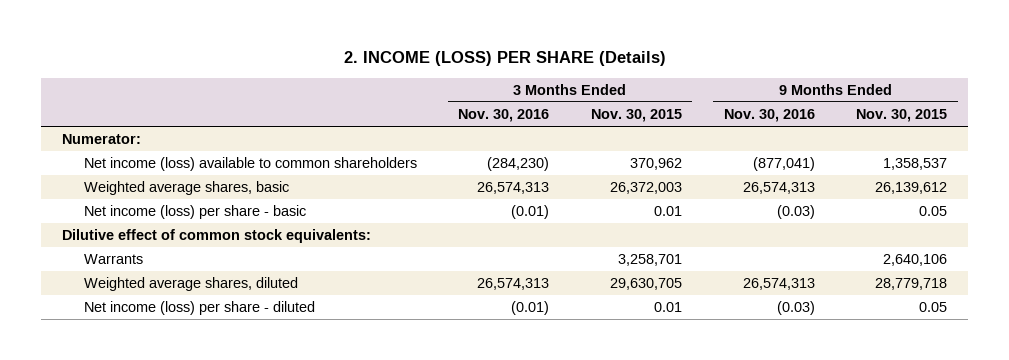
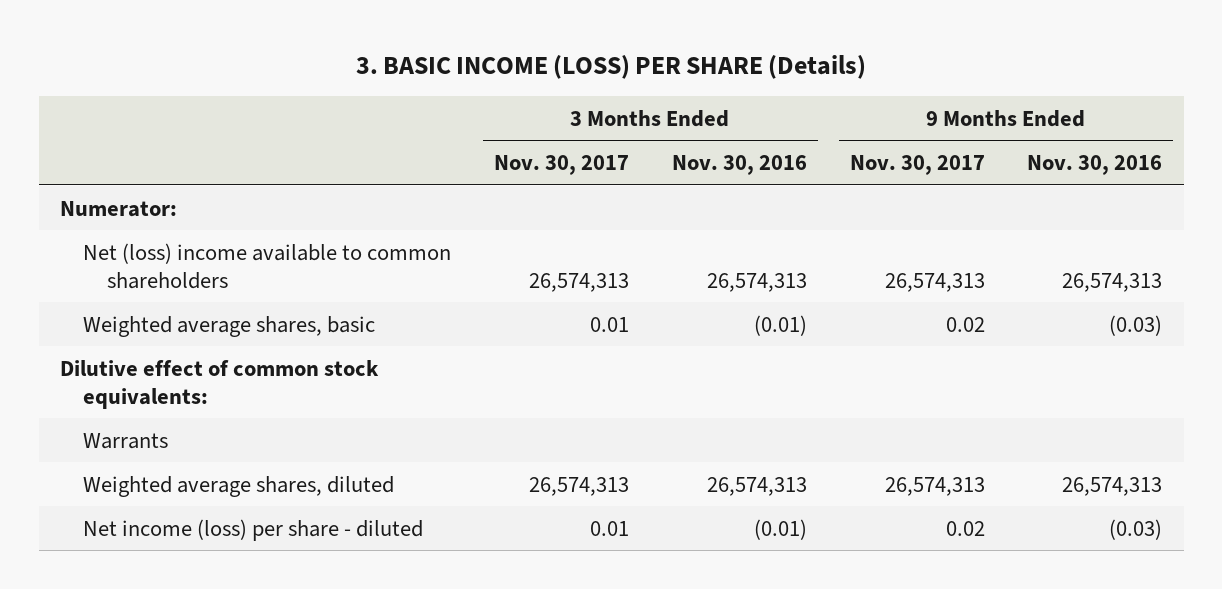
- 2. INCOME (LOSS) PER SHARE (Details)
+ 3. BASIC INCOME (LOSS) PER SHARE (Details)
- | 3 Months Ended Nov. 30, 2016 | 3 Months Ended Nov. 30, 2015 | 9 Months Ended Nov. 30, 2016 | 9 Months Ended Nov. 30, 2015
+ | 3 Months Ended Nov. 30, 2017 | 3 Months Ended Nov. 30, 2016 | 9 Months Ended Nov. 30, 2017 | 9 Months Ended Nov. 30, 2016
- Net income (loss) available to common shareholders | (284,230) | 370,962 | (877,041) | 1,358,537
- Weighted average shares, basic | 26,574,313 | 26,372,003 | 26,574,313 | 26,139,612
- Net income (loss) per share - basic | (0.01) | 0.01 | (0.03) | 0.05
+ Net (loss) income available to common shareholders | 26,574,313 | 26,574,313 | 26,574,313 | 26,574,313
+ Weighted average shares, basic | 0.01 | (0.01) | 0.02 | (0.03)

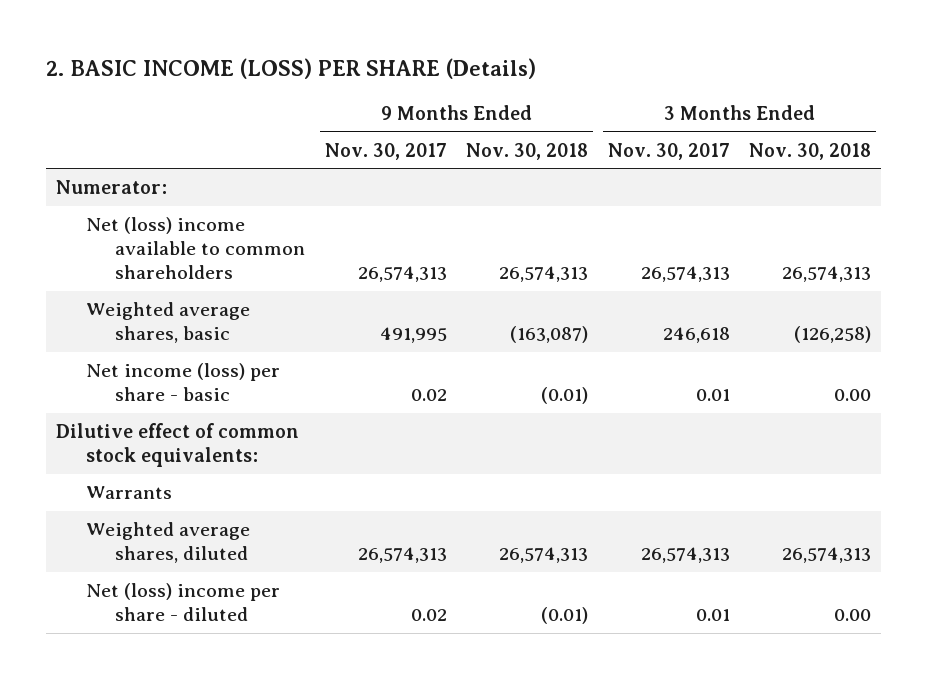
- 3. BASIC INCOME (LOSS) PER SHARE (Details)
+ 2. BASIC INCOME (LOSS) PER SHARE (Details)
- | 3 Months Ended Nov. 30, 2017 | 3 Months Ended Nov. 30, 2016 | 9 Months Ended Nov. 30, 2017 | 9 Months Ended Nov. 30, 2016
+ | 9 Months Ended Nov. 30, 2017 | 9 Months Ended Nov. 30, 2018 | 3 Months Ended Nov. 30, 2017 | 3 Months Ended Nov. 30, 2018
- Weighted average shares, basic | 0.01 | (0.01) | 0.02 | (0.03)
+ Weighted average shares, basic | 491,995 | (163,087) | 246,618 | (126,258)
+ Net income (loss) per share - basic | 0.02 | (0.01) | 0.01 | 0.00
- Net income (loss) per share - diluted | 0.01 | (0.01) | 0.02 | (0.03)
+ Net (loss) income per share - diluted | 0.02 | (0.01) | 0.01 | 0.00

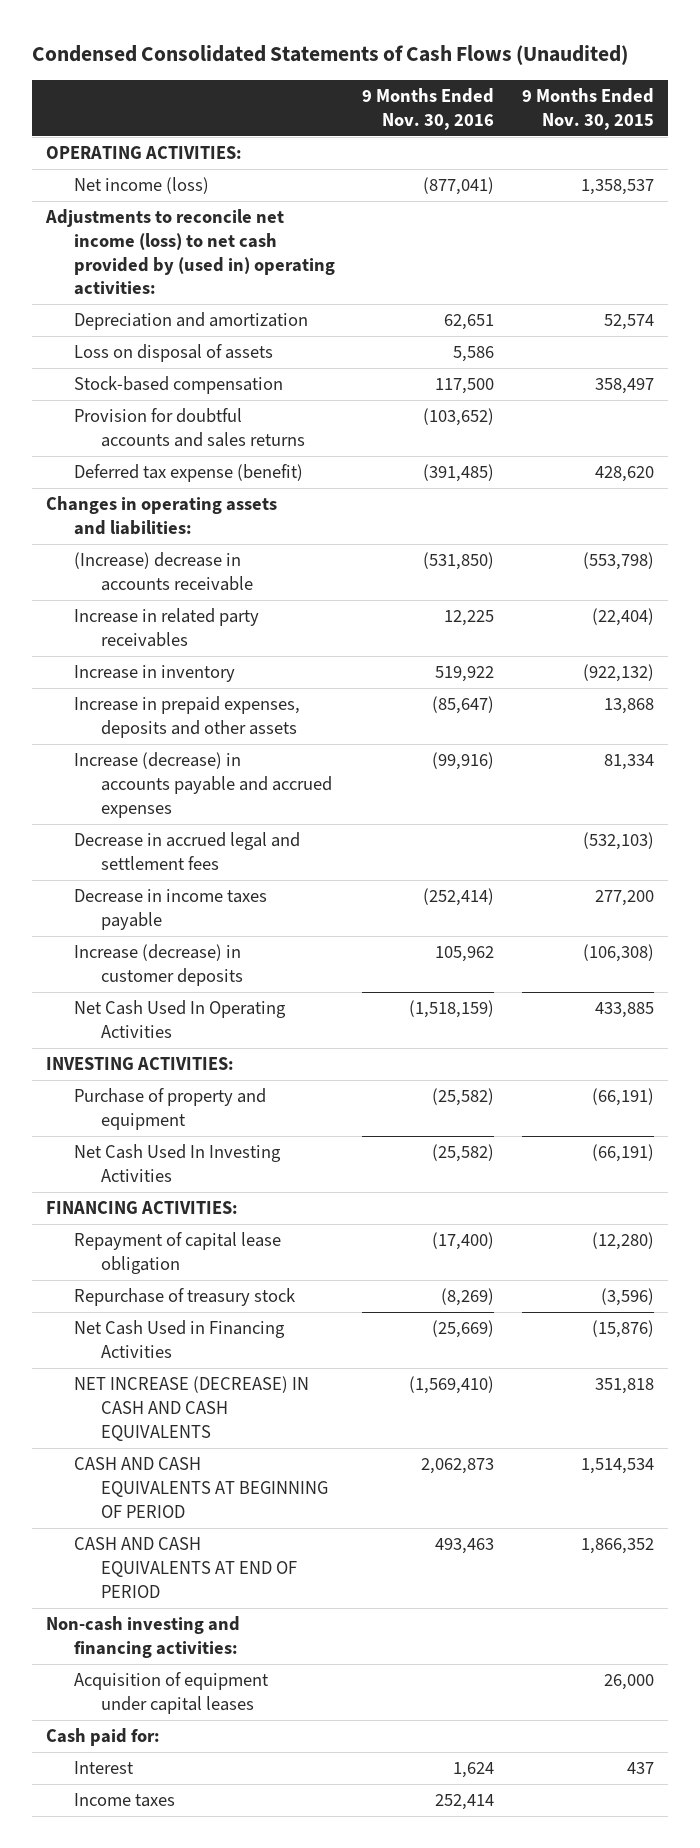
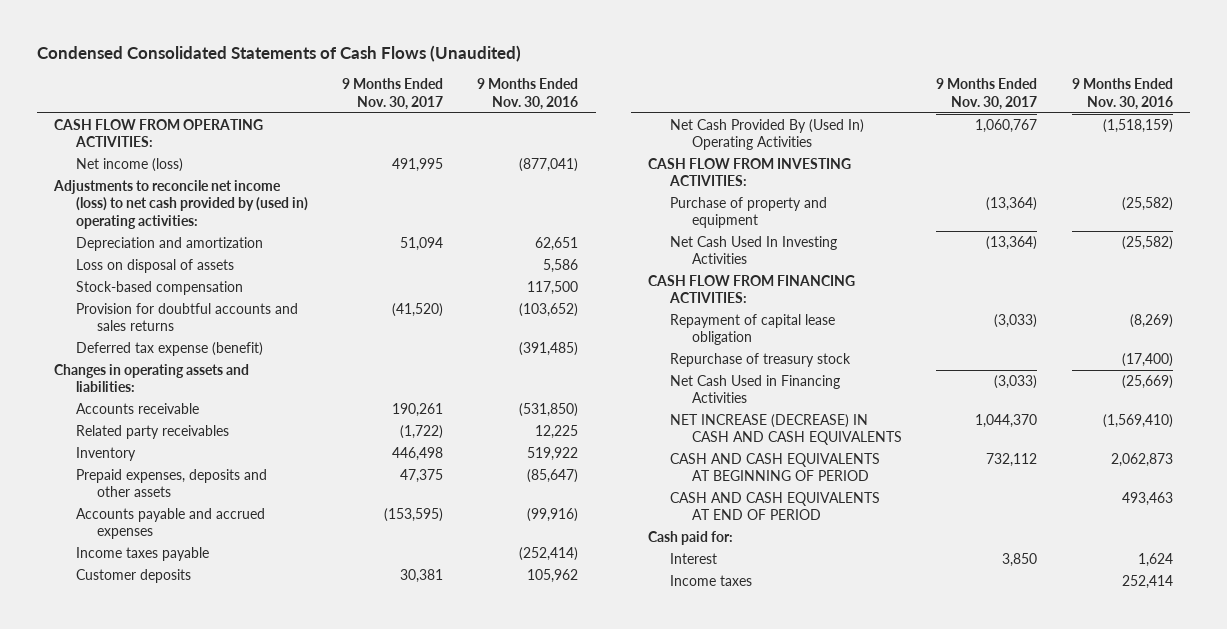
- | 9 Months Ended Nov. 30, 2016 | 9 Months Ended Nov. 30, 2015
+ | 9 Months Ended Nov. 30, 2017 | 9 Months Ended Nov. 30, 2016
- OPERATING ACTIVITIES:
+ CASH FLOW FROM OPERATING ACTIVITIES:
- (Increase) decrease in accounts receivable | (531,850) | (553,798)
- Increase in related party receivables | 12,225 | (22,404)
- Increase in inventory | 519,922 | (922,132)
- Increase in prepaid expenses, deposits and other assets | (85,647) | 13,868
- Increase (decrease) in accounts payable and accrued expenses | (99,916) | 81,334
- Decrease in accrued legal and settlement fees | | (532,103)
- Decrease in income taxes payable | (252,414) | 277,200
- Increase (decrease) in customer deposits | 105,962 | (106,308)
- Net Cash Used In Operating Activities | (1,518,159) | 433,885
- INVESTING ACTIVITIES:
+ Accounts receivable | 190,261 | (531,850)
+ Related party receivables | (1,722) | 12,225
+ Inventory | 446,498 | 519,922
+ Prepaid expenses, deposits and other assets | 47,375 | (85,647)
+ Accounts payable and accrued expenses | (153,595) | (99,916)
+ Income taxes payable | | (252,414)
+ Customer deposits | 30,381 | 105,962
+ Net Cash Provided By (Used In) Operating Activities | 1,060,767 | (1,518,159)
+ CASH FLOW FROM INVESTING ACTIVITIES:
- FINANCING ACTIVITIES:
- Repayment of capital lease obligation | (17,400) | (12,280)
- Repurchase of treasury stock | (8,269) | (3,596)
+ CASH FLOW FROM FINANCING ACTIVITIES:
+ Repayment of capital lease obligation | (3,033) | (8,269)
+ Repurchase of treasury stock | | (17,400)
- Non-cash investing and financing activities:
- Acquisition of equipment under capital leases | | 26,000

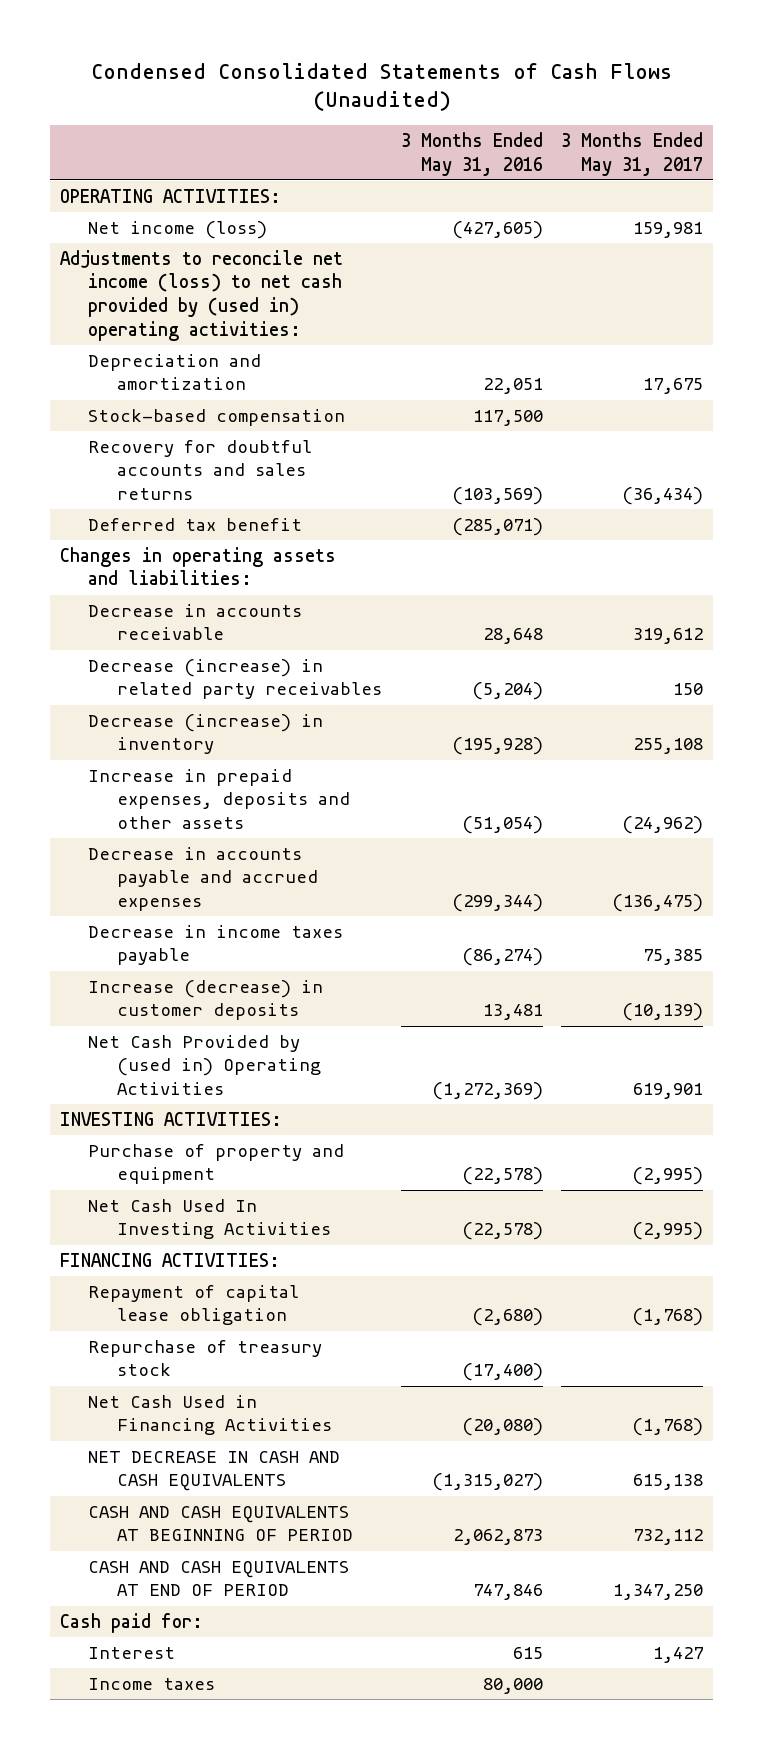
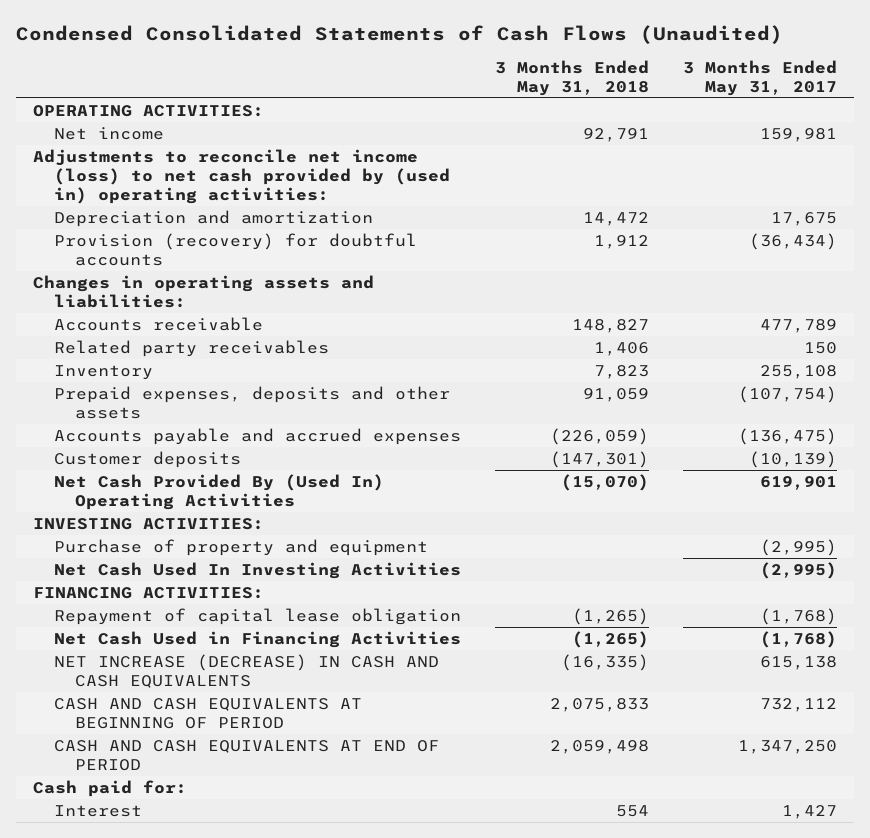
- | 3 Months Ended May 31, 2016 | 3 Months Ended May 31, 2017
+ | 3 Months Ended May 31, 2018 | 3 Months Ended May 31, 2017
- Net income (loss) | (427,605) | 159,981
+ Net income | 92,791 | 159,981
- Stock-based compensation | 117,500 |
- Recovery for doubtful accounts and sales returns | (103,569) | (36,434)
- Deferred tax benefit | (285,071) |
+ Provision (recovery) for doubtful accounts | 1,912 | (36,434)
- Decrease in accounts receivable | 28,648 | 319,612
- Decrease (increase) in related party receivables | (5,204) | 150
- Decrease (increase) in inventory | (195,928) | 255,108
- Increase in prepaid expenses, deposits and other assets | (51,054) | (24,962)
- Decrease in accounts payable and accrued expenses | (299,344) | (136,475)
- Decrease in income taxes payable | (86,274) | 75,385
- Increase (decrease) in customer deposits | 13,481 | (10,139)
- Net Cash Provided by (used in) Operating Activities | (1,272,369) | 619,901
+ Accounts receivable | 148,827 | 477,789
+ Related party receivables | 1,406 | 150
+ Inventory | 7,823 | 255,108
+ Prepaid expenses, deposits and other assets | 91,059 | (107,754)
+ Accounts payable and accrued expenses | (226,059) | (136,475)
+ Customer deposits | (147,301) | (10,139)
+ Net Cash Provided By (Used In) Operating Activities | (15,070) | 619,901
- Repurchase of treasury stock | (17,400) |
- NET DECREASE IN CASH AND CASH EQUIVALENTS | (1,315,027) | 615,138
+ NET INCREASE (DECREASE) IN CASH AND CASH EQUIVALENTS | (16,335) | 615,138
- Income taxes | 80,000 |

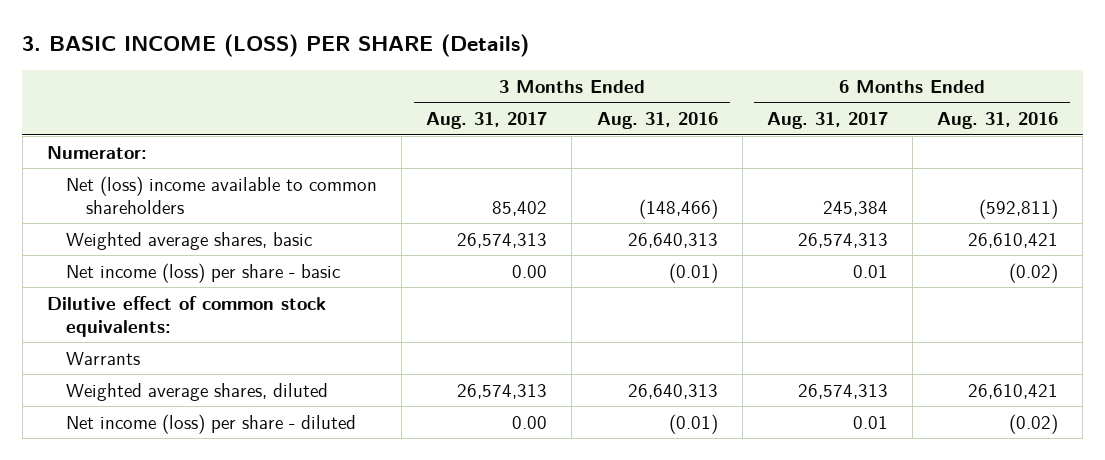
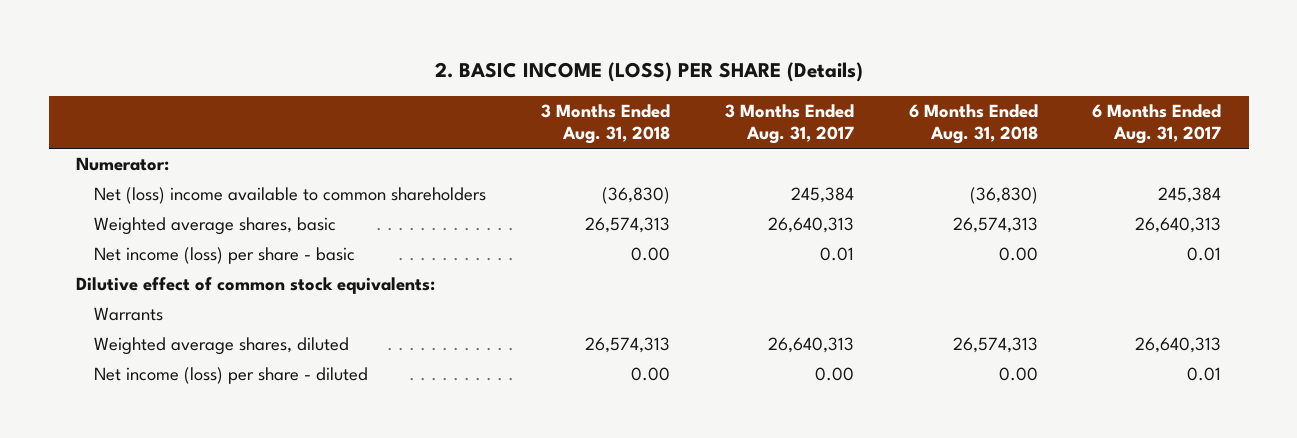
- 3. BASIC INCOME (LOSS) PER SHARE (Details)
+ 2. BASIC INCOME (LOSS) PER SHARE (Details)
- | 3 Months Ended Aug. 31, 2017 | 3 Months Ended Aug. 31, 2016 | 6 Months Ended Aug. 31, 2017 | 6 Months Ended Aug. 31, 2016
+ | 3 Months Ended Aug. 31, 2018 | 3 Months Ended Aug. 31, 2017 | 6 Months Ended Aug. 31, 2018 | 6 Months Ended Aug. 31, 2017
- Net (loss) income available to common shareholders | 85,402 | (148,466) | 245,384 | (592,811)
- Weighted average shares, basic | 26,574,313 | 26,640,313 | 26,574,313 | 26,610,421
- Net income (loss) per share - basic | 0.00 | (0.01) | 0.01 | (0.02)
+ Net (loss) income available to common shareholders | (36,830) | 245,384 | (36,830) | 245,384
+ Weighted average shares, basic | 26,574,313 | 26,640,313 | 26,574,313 | 26,640,313
+ Net income (loss) per share - basic | 0.00 | 0.01 | 0.00 | 0.01
- Weighted average shares, diluted | 26,574,313 | 26,640,313 | 26,574,313 | 26,610,421
+ Weighted average shares, diluted | 26,574,313 | 26,640,313 | 26,574,313 | 26,640,313

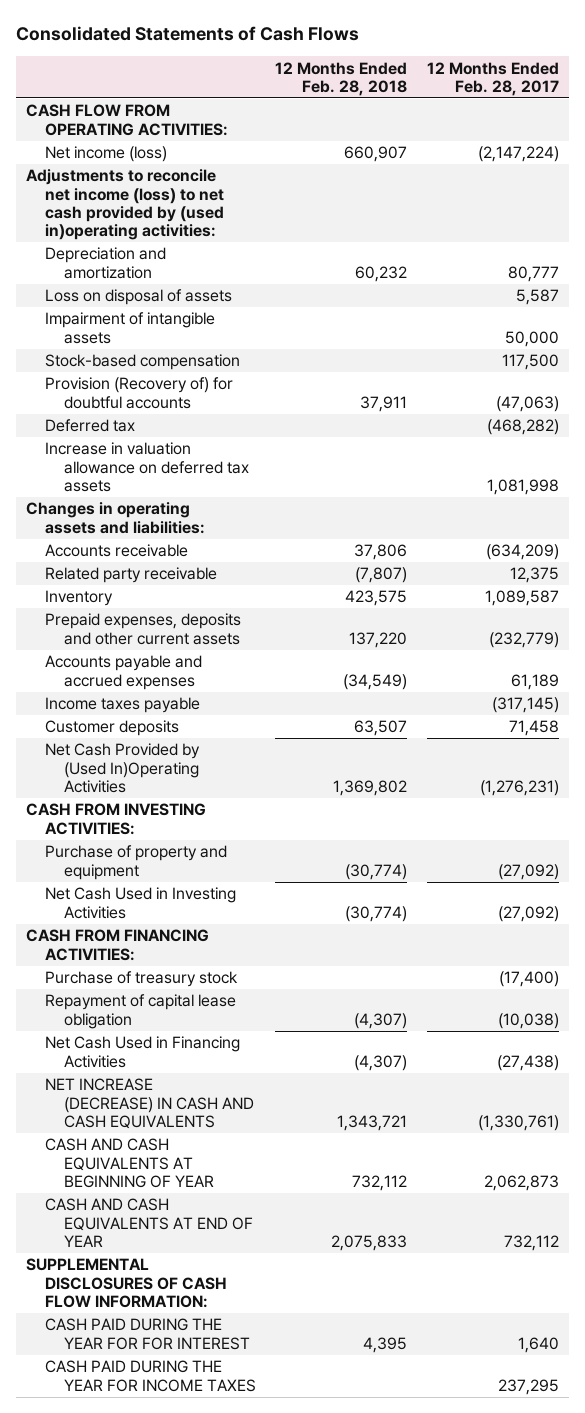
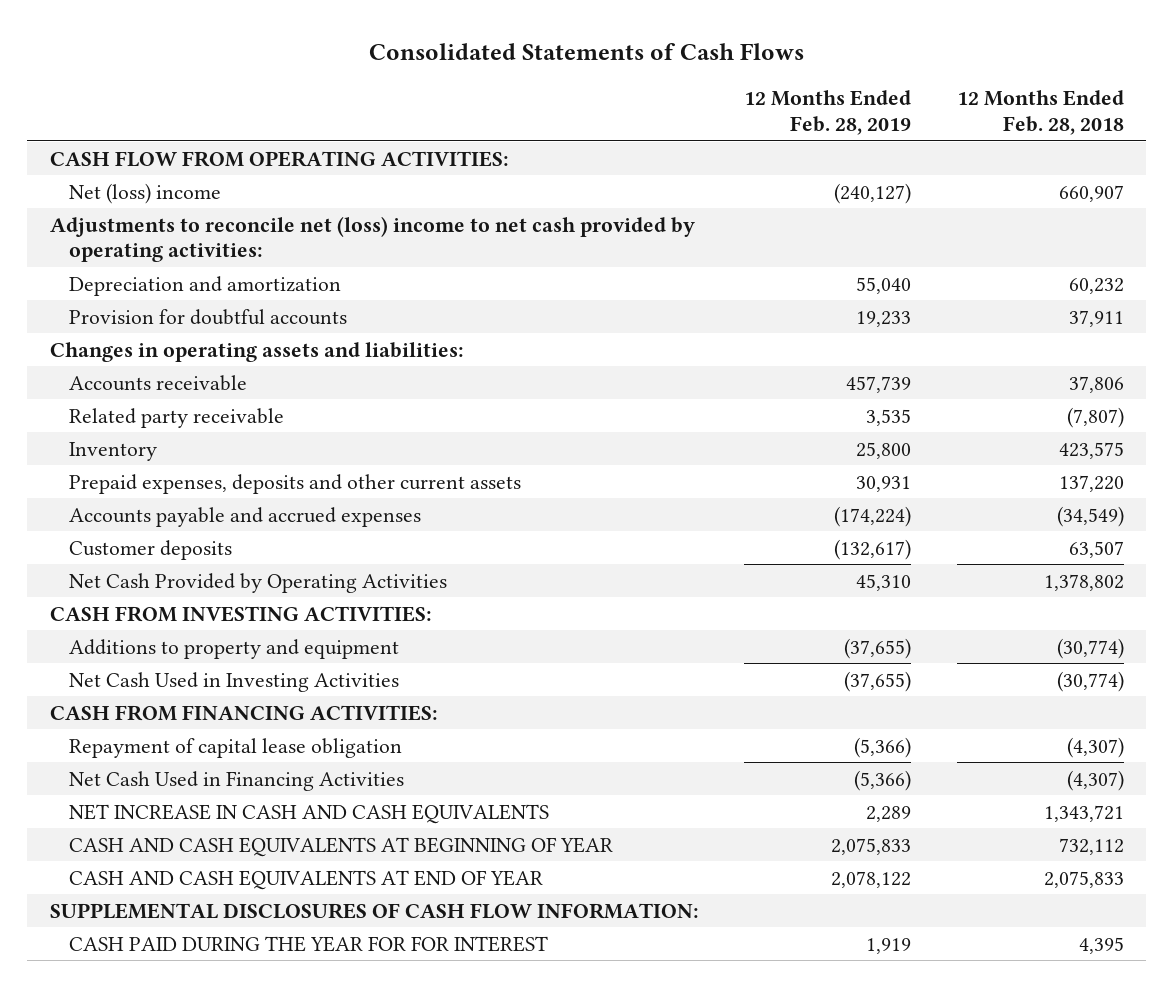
- | 12 Months Ended Feb. 28, 2018 | 12 Months Ended Feb. 28, 2017
+ | 12 Months Ended Feb. 28, 2019 | 12 Months Ended Feb. 28, 2018
- Net income (loss) | 660,907 | (2,147,224)
- Adjustments to reconcile net income (loss) to net cash provided by (used in)operating activities:
+ Net (loss) income | (240,127) | 660,907
+ Adjustments to reconcile net (loss) income to net cash provided by operating activities:
- Loss on disposal of assets | | 5,587
- Impairment of intangible assets | | 50,000
- Stock-based compensation | | 117,500
- Provision (Recovery of) for doubtful accounts | 37,911 | (47,063)
- Deferred tax | | (468,282)
- Increase in valuation allowance on deferred tax assets | | 1,081,998
+ Provision for doubtful accounts | 19,233 | 37,911
- Income taxes payable | | (317,145)
- Net Cash Provided by (Used In)Operating Activities | 1,369,802 | (1,276,231)
+ Net Cash Provided by Operating Activities | 45,310 | 1,378,802
- Purchase of property and equipment | (30,774) | (27,092)
+ Additions to property and equipment | (37,655) | (30,774)
- Purchase of treasury stock | | (17,400)
- NET INCREASE (DECREASE) IN CASH AND CASH EQUIVALENTS | 1,343,721 | (1,330,761)
+ NET INCREASE IN CASH AND CASH EQUIVALENTS | 2,289 | 1,343,721
- CASH PAID DURING THE YEAR FOR INCOME TAXES | | 237,295

